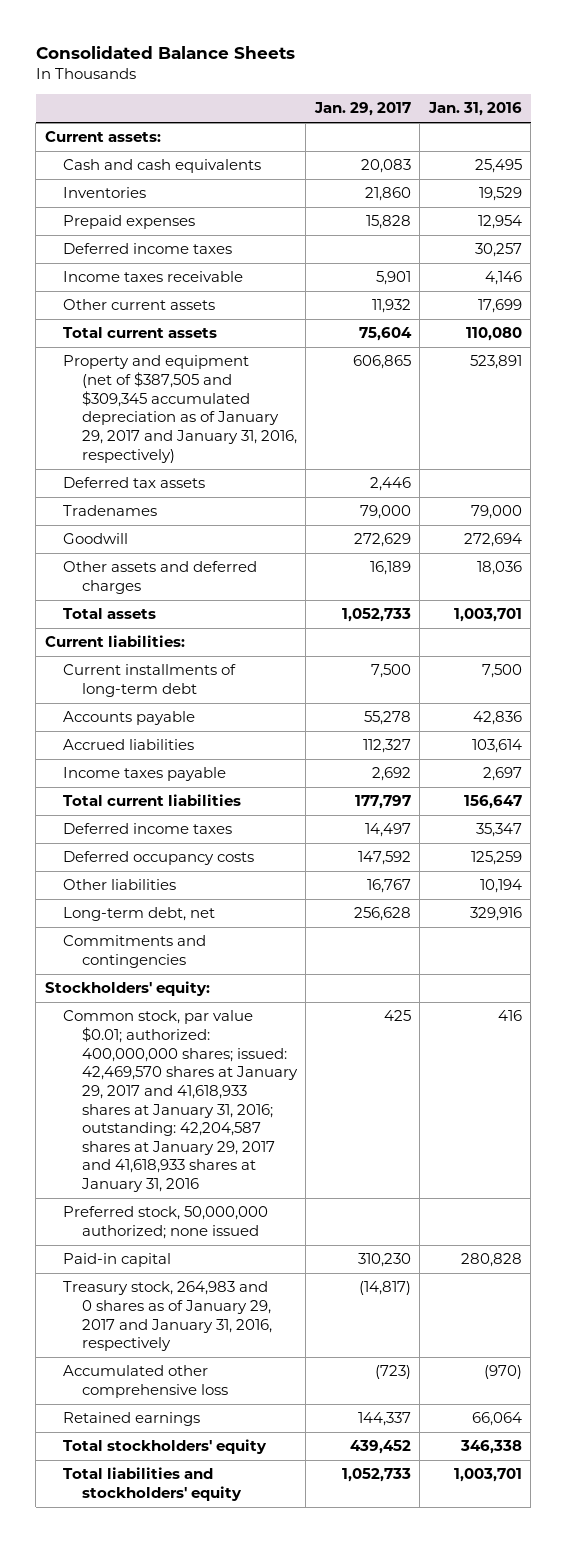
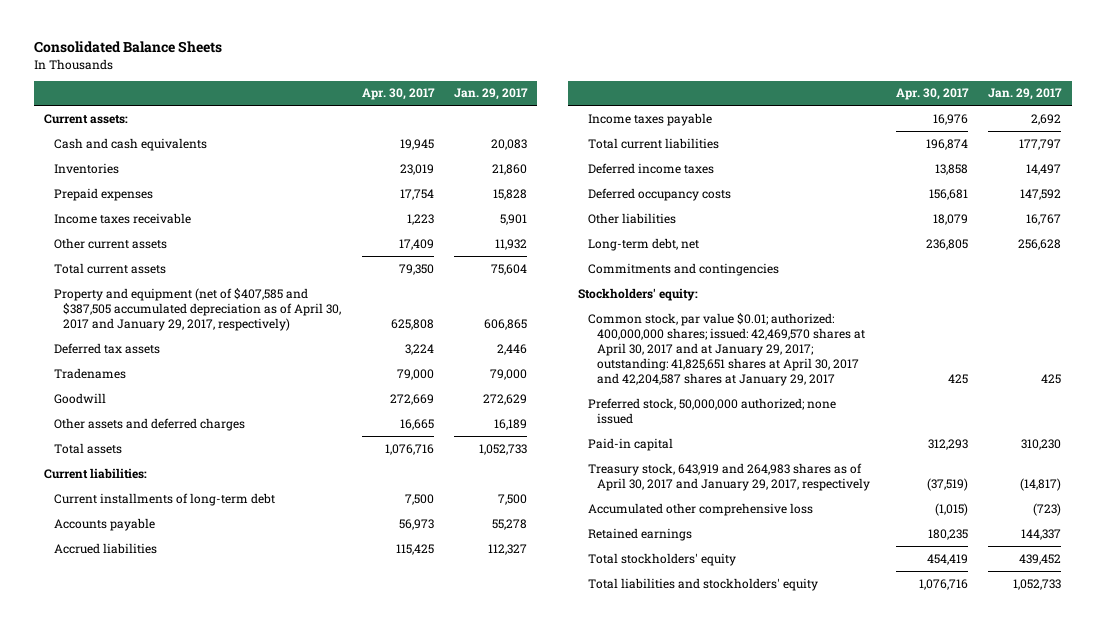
- | Jan. 29, 2017 | Jan. 31, 2016
+ | Apr. 30, 2017 | Jan. 29, 2017
- Deferred income taxes | | 30,257
- Property and equipment (net of $387,505 and $309,345 accumulated depreciation as of January 29, 2017 and January 31, 2016, respectively) | 606,865 | 523,891
+ Property and equipment (net of $407,585 and $387,505 accumulated depreciation as of April 30, 2017 and January 29, 2017, respectively) | 625,808 | 606,865
- Common stock, par value $0.01; authorized: 400,000,000 shares; issued: 42,469,570 shares at January 29, 2017 and 41,618,933 shares at January 31, 2016; outstanding: 42,204,587 shares at January 29, 2017 and 41,618,933 shares at January 31, 2016 | 425 | 416
+ Common stock, par value $0.01; authorized: 400,000,000 shares; issued: 42,469,570 shares at April 30, 2017 and at January 29, 2017; outstanding: 41,825,651 shares at April 30, 2017 and 42,204,587 shares at January 29, 2017 | 425 | 425
- Treasury stock, 264,983 and 0 shares as of January 29, 2017 and January 31, 2016, respectively | (14,817) |
+ Treasury stock, 643,919 and 264,983 shares as of April 30, 2017 and January 29, 2017, respectively | (37,519) | (14,817)

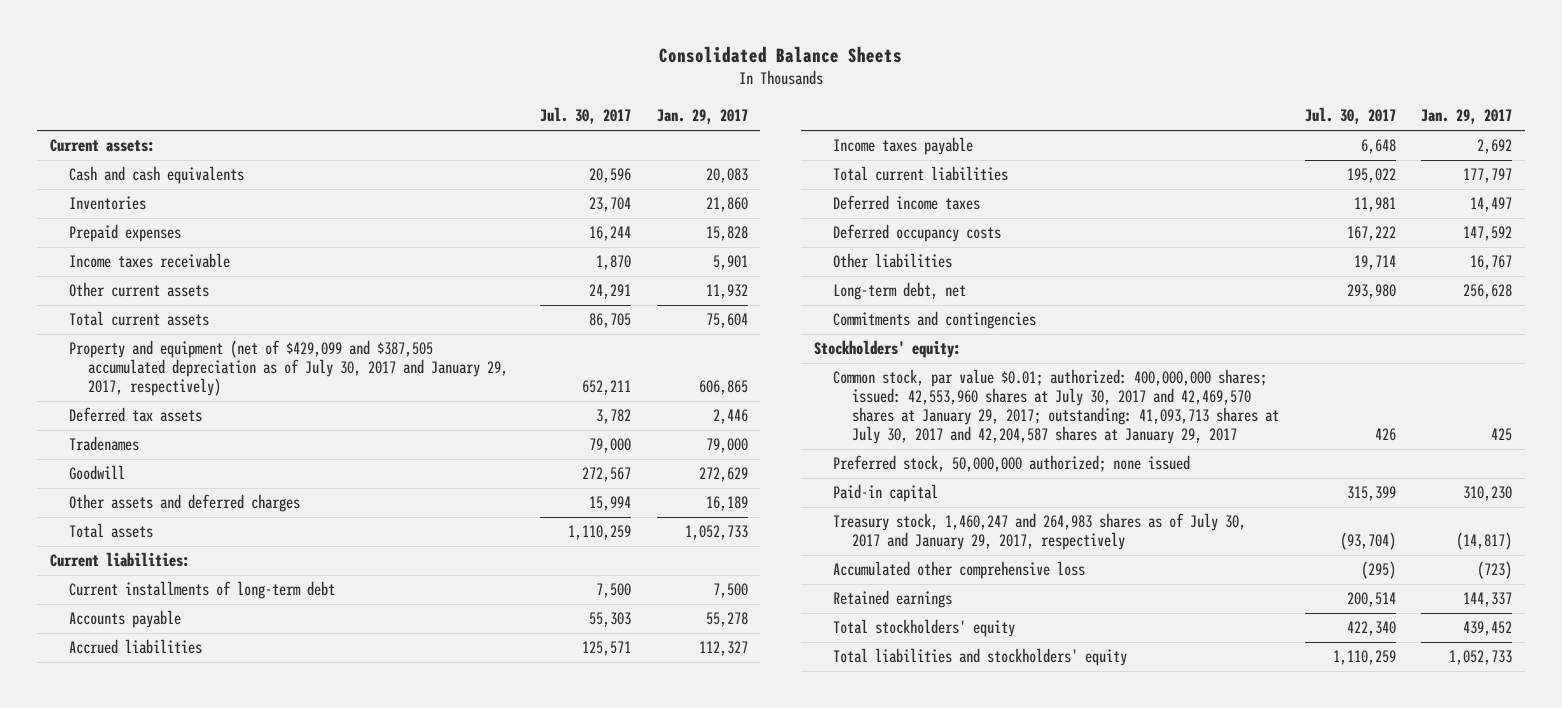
- | Apr. 30, 2017 | Jan. 29, 2017
+ | Jul. 30, 2017 | Jan. 29, 2017
- Property and equipment (net of $407,585 and $387,505 accumulated depreciation as of April 30, 2017 and January 29, 2017, respectively) | 625,808 | 606,865
+ Property and equipment (net of $429,099 and $387,505 accumulated depreciation as of July 30, 2017 and January 29, 2017, respectively) | 652,211 | 606,865
- Common stock, par value $0.01; authorized: 400,000,000 shares; issued: 42,469,570 shares at April 30, 2017 and at January 29, 2017; outstanding: 41,825,651 shares at April 30, 2017 and 42,204,587 shares at January 29, 2017 | 425 | 425
+ Common stock, par value $0.01; authorized: 400,000,000 shares; issued: 42,553,960 shares at July 30, 2017 and 42,469,570 shares at January 29, 2017; outstanding: 41,093,713 shares at July 30, 2017 and 42,204,587 shares at January 29, 2017 | 426 | 425
- Treasury stock, 643,919 and 264,983 shares as of April 30, 2017 and January 29, 2017, respectively | (37,519) | (14,817)
+ Treasury stock, 1,460,247 and 264,983 shares as of July 30, 2017 and January 29, 2017, respectively | (93,704) | (14,817)

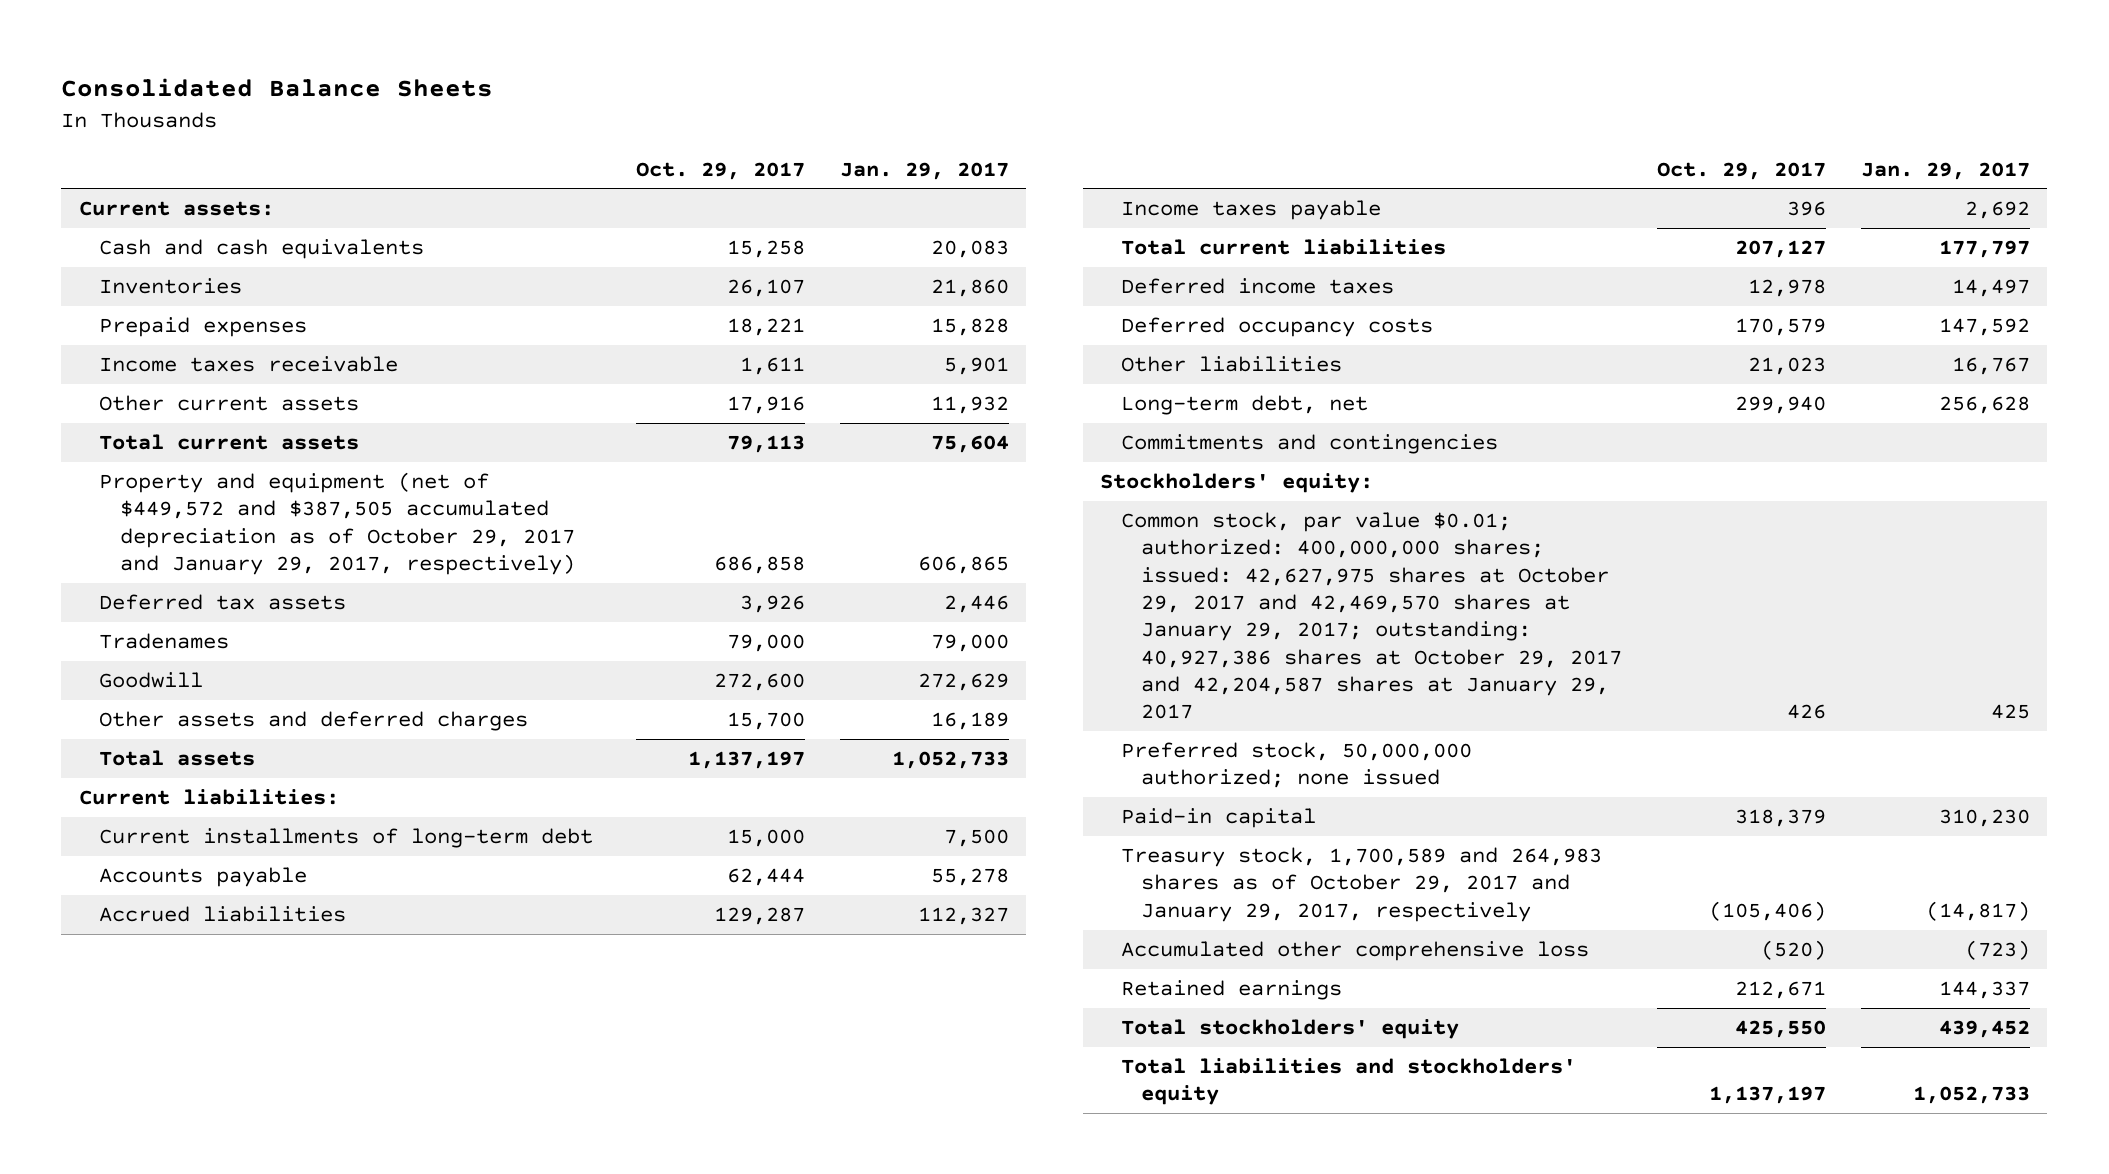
- | Jul. 30, 2017 | Jan. 29, 2017
+ | Oct. 29, 2017 | Jan. 29, 2017
- Property and equipment (net of $429,099 and $387,505 accumulated depreciation as of July 30, 2017 and January 29, 2017, respectively) | 652,211 | 606,865
+ Property and equipment (net of $449,572 and $387,505 accumulated depreciation as of October 29, 2017 and January 29, 2017, respectively) | 686,858 | 606,865
- Common stock, par value $0.01; authorized: 400,000,000 shares; issued: 42,553,960 shares at July 30, 2017 and 42,469,570 shares at January 29, 2017; outstanding: 41,093,713 shares at July 30, 2017 and 42,204,587 shares at January 29, 2017 | 426 | 425
+ Common stock, par value $0.01; authorized: 400,000,000 shares; issued: 42,627,975 shares at October 29, 2017 and 42,469,570 shares at January 29, 2017; outstanding: 40,927,386 shares at October 29, 2017 and 42,204,587 shares at January 29, 2017 | 426 | 425
- Treasury stock, 1,460,247 and 264,983 shares as of July 30, 2017 and January 29, 2017, respectively | (93,704) | (14,817)
+ Treasury stock, 1,700,589 and 264,983 shares as of October 29, 2017 and January 29, 2017, respectively | (105,406) | (14,817)

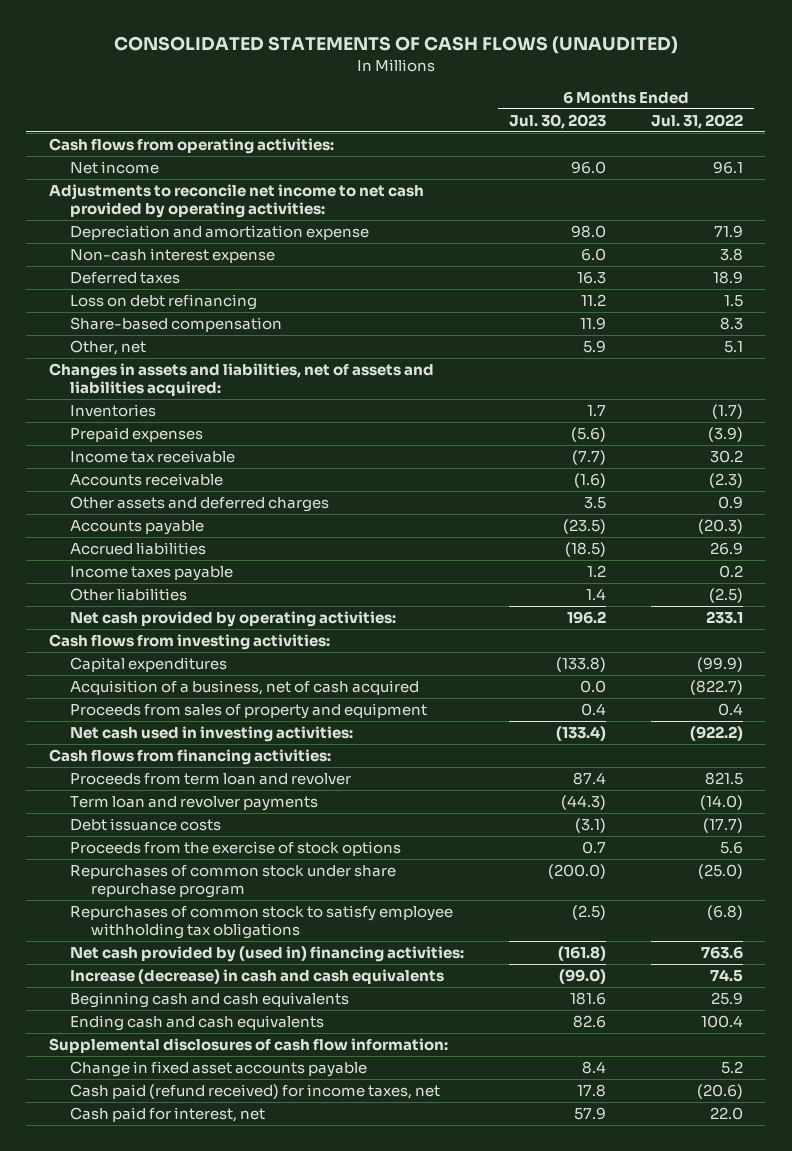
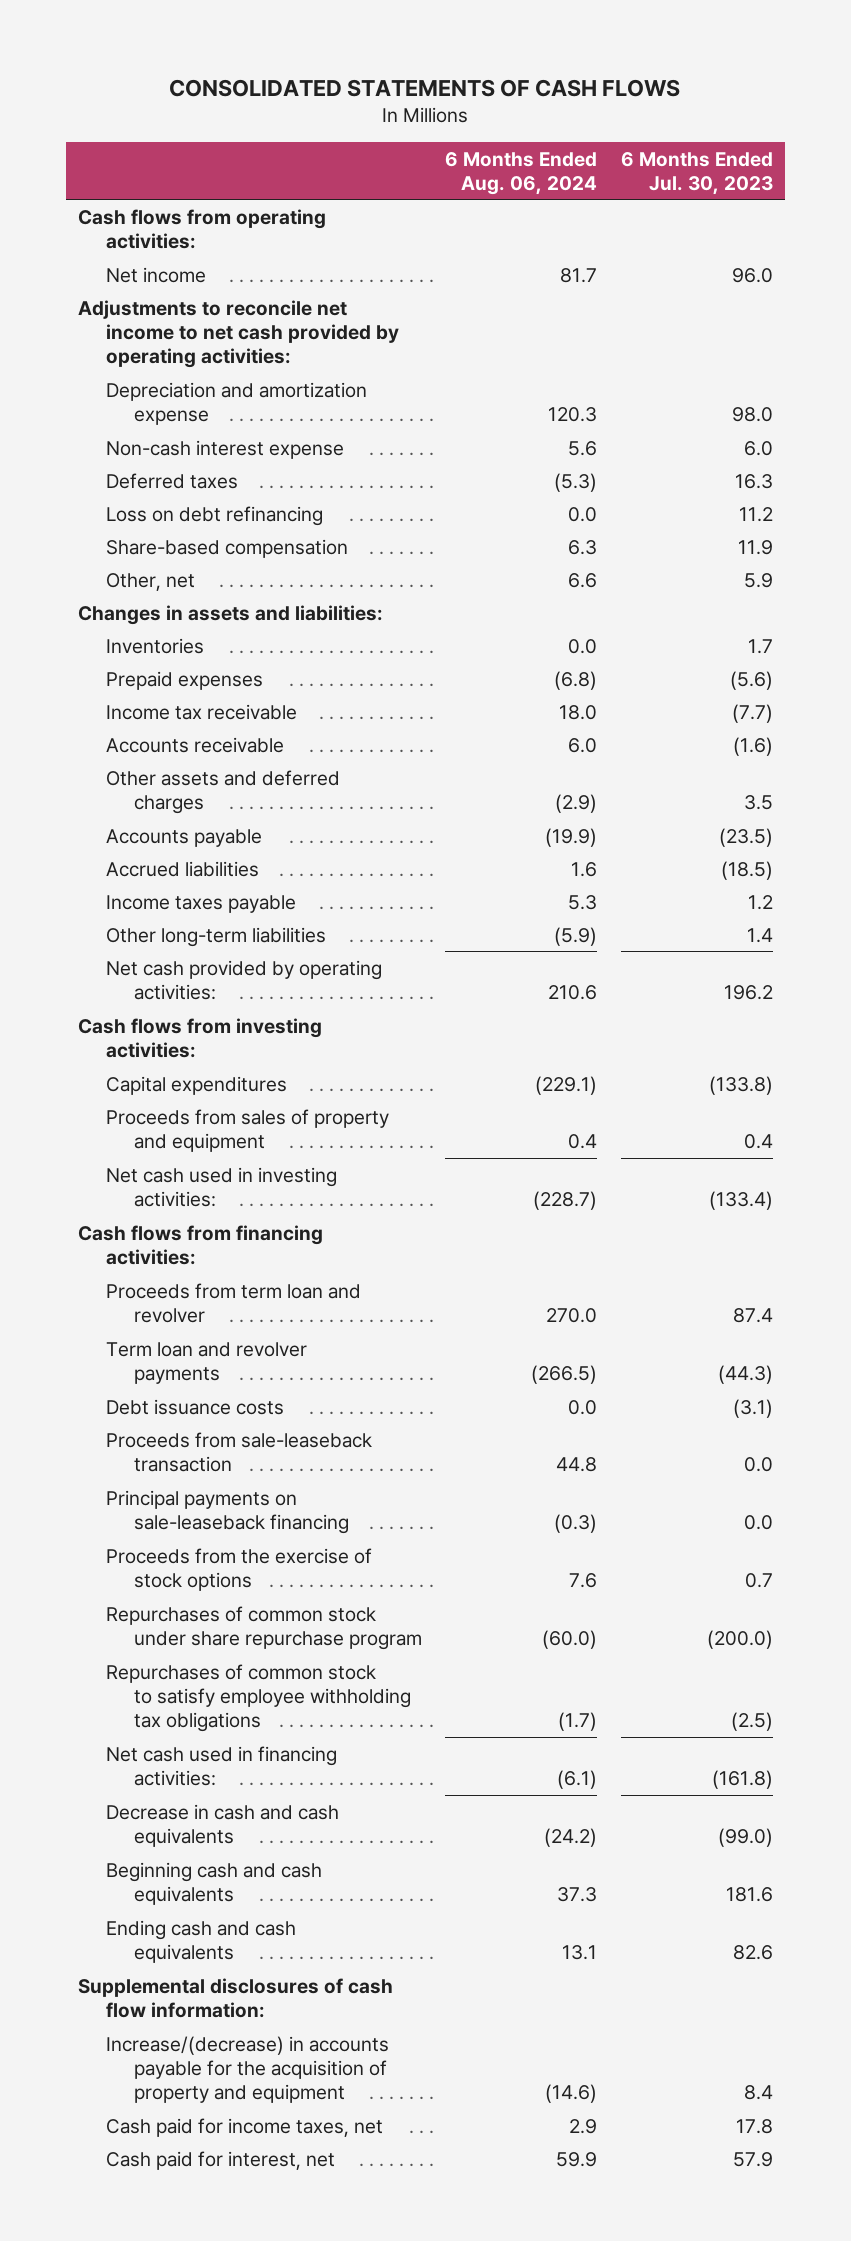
- CONSOLIDATED STATEMENTS OF CASH FLOWS (UNAUDITED)
+ CONSOLIDATED STATEMENTS OF CASH FLOWS
- | 6 Months Ended Jul. 30, 2023 | 6 Months Ended Jul. 31, 2022
+ | 6 Months Ended Aug. 06, 2024 | 6 Months Ended Jul. 30, 2023
- Changes in assets and liabilities, net of assets and liabilities acquired:
+ Changes in assets and liabilities:
- Other liabilities | 1.4 | (2.5)
+ Other long-term liabilities | (5.9) | 1.4
- Acquisition of a business, net of cash acquired | 0.0 | (822.7)
+ Proceeds from sale-leaseback transaction | 44.8 | 0.0
+ Principal payments on sale-leaseback financing | (0.3) | 0.0
- Net cash provided by (used in) financing activities: | (161.8) | 763.6
- Increase (decrease) in cash and cash equivalents | (99.0) | 74.5
+ Net cash used in financing activities: | (6.1) | (161.8)
+ Decrease in cash and cash equivalents | (24.2) | (99.0)
- Change in fixed asset accounts payable | 8.4 | 5.2
- Cash paid (refund received) for income taxes, net | 17.8 | (20.6)
+ Increase/(decrease) in accounts payable for the acquisition of property and equipment | (14.6) | 8.4
+ Cash paid for income taxes, net | 2.9 | 17.8

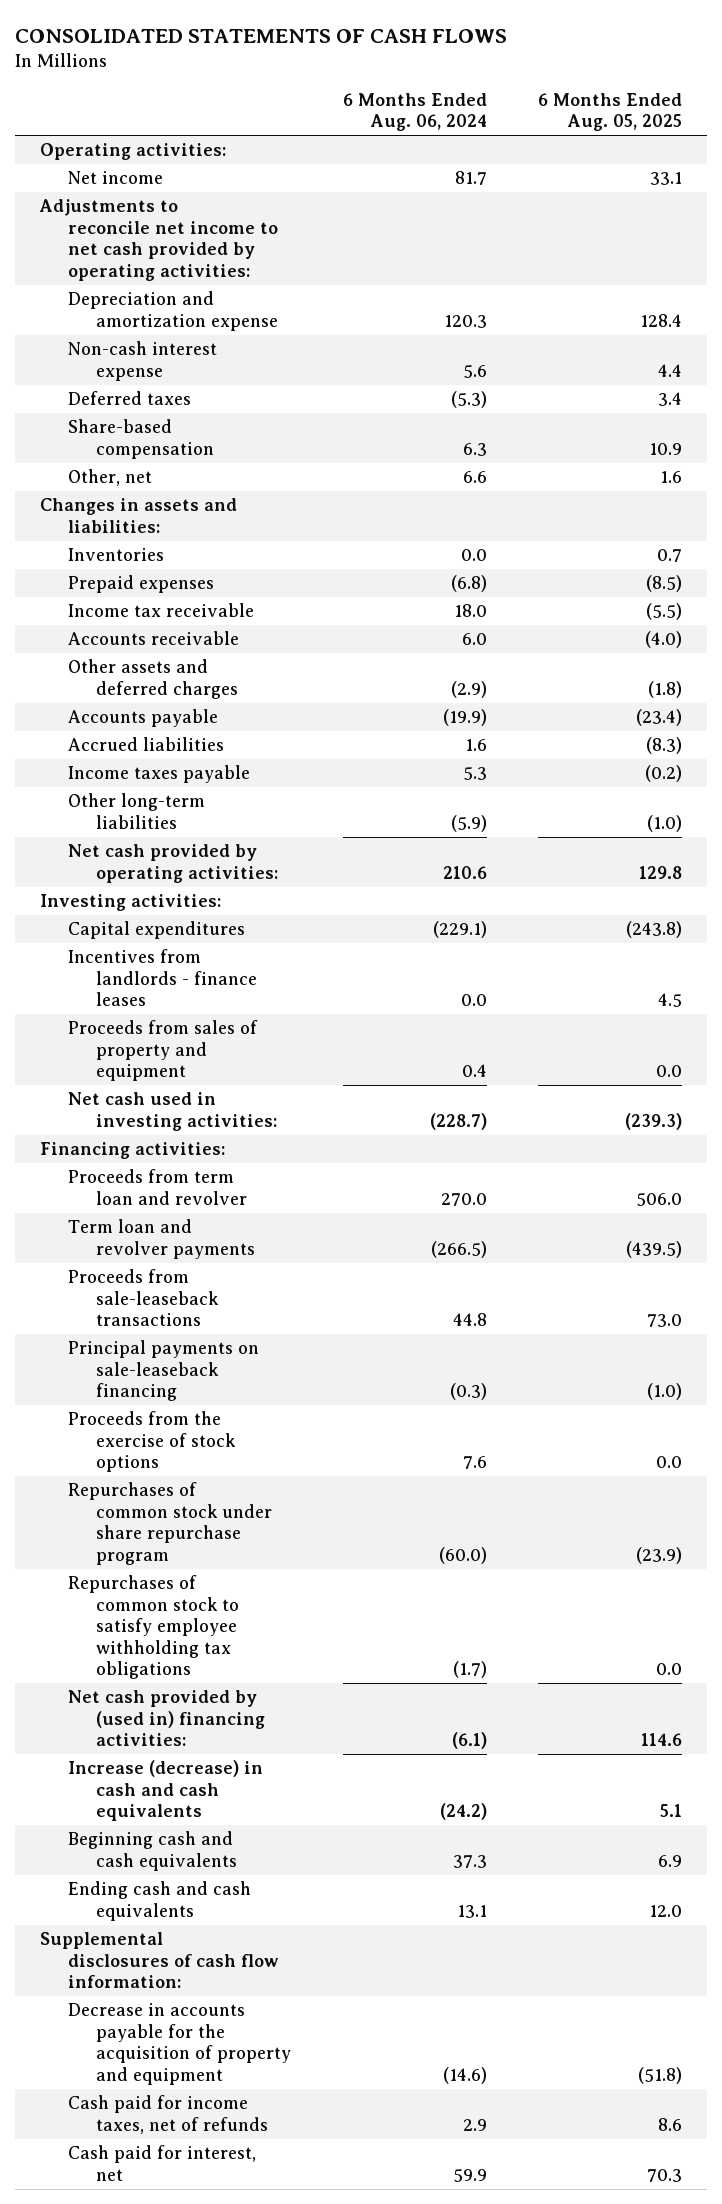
- | 6 Months Ended Aug. 06, 2024 | 6 Months Ended Jul. 30, 2023
+ | 6 Months Ended Aug. 06, 2024 | 6 Months Ended Aug. 05, 2025
- Cash flows from operating activities:
+ Operating activities:
- Loss on debt refinancing | 0.0 | 11.2
- Cash flows from investing activities:
+ Investing activities:
+ Incentives from landlords - finance leases | 0.0 | 4.5
- Cash flows from financing activities:
+ Financing activities:
- Debt issuance costs | 0.0 | (3.1)
- Proceeds from sale-leaseback transaction | 44.8 | 0.0
+ Proceeds from sale-leaseback transactions | 44.8 | 73.0
- Net cash used in financing activities: | (6.1) | (161.8)
- Decrease in cash and cash equivalents | (24.2) | (99.0)
+ Net cash provided by (used in) financing activities: | (6.1) | 114.6
+ Increase (decrease) in cash and cash equivalents | (24.2) | 5.1
- Increase/(decrease) in accounts payable for the acquisition of property and equipment | (14.6) | 8.4
- Cash paid for income taxes, net | 2.9 | 17.8
+ Decrease in accounts payable for the acquisition of property and equipment | (14.6) | (51.8)
+ Cash paid for income taxes, net of refunds | 2.9 | 8.6

